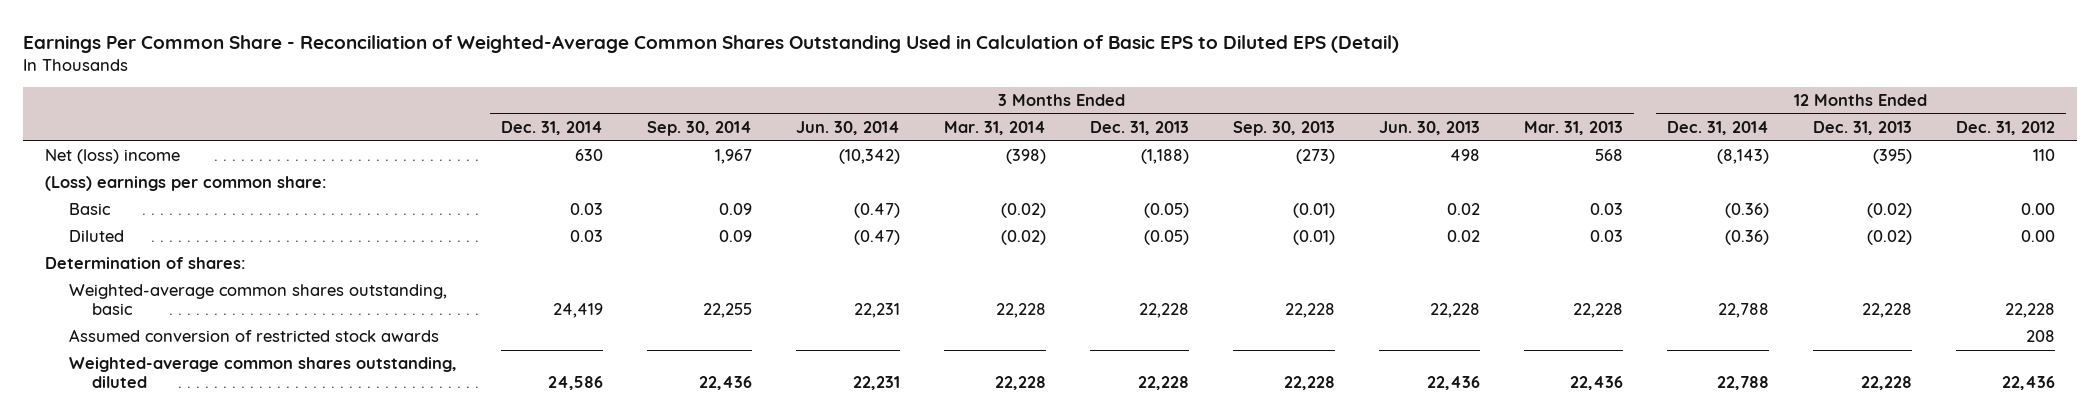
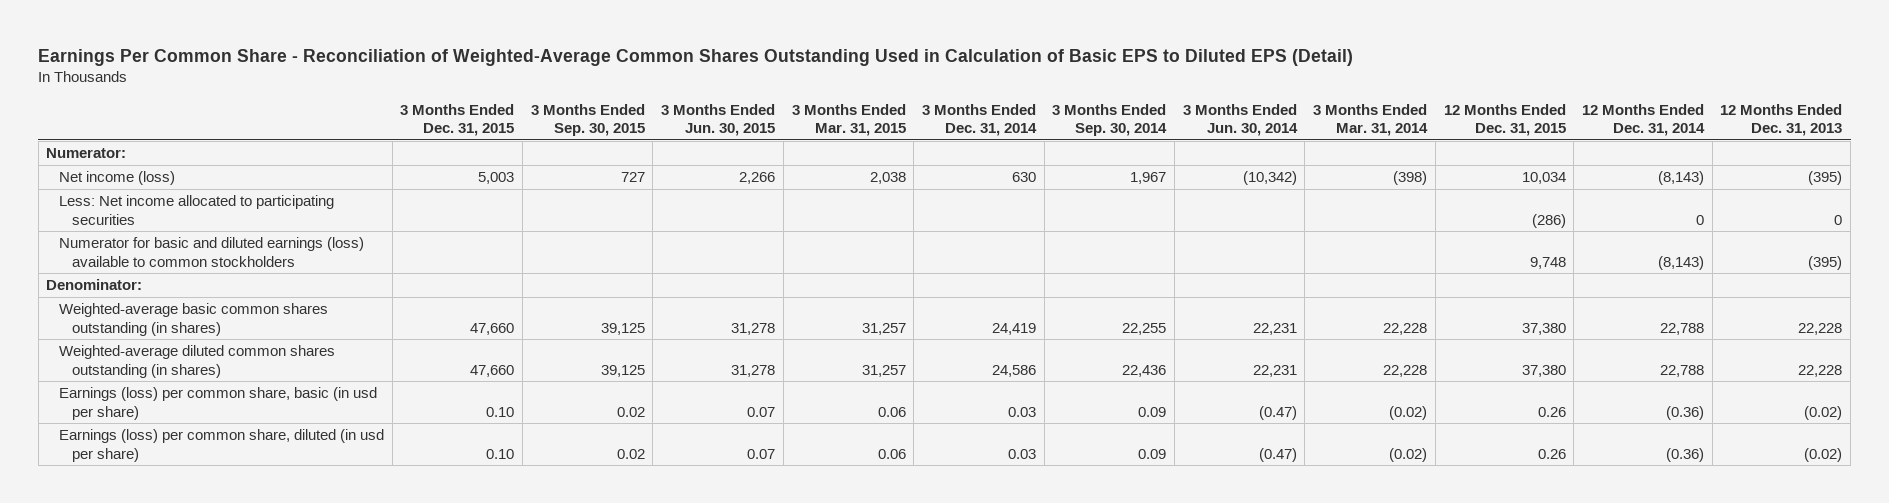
- | 3 Months Ended Dec. 31, 2014 | 3 Months Ended Sep. 30, 2014 | 3 Months Ended Jun. 30, 2014 | 3 Months Ended Mar. 31, 2014 | 3 Months Ended Dec. 31, 2013 | 3 Months Ended Sep. 30, 2013 | 3 Months Ended Jun. 30, 2013 | 3 Months Ended Mar. 31, 2013 | 12 Months Ended Dec. 31, 2014 | 12 Months Ended Dec. 31, 2013 | 12 Months Ended Dec. 31, 2012
+ | 3 Months Ended Dec. 31, 2015 | 3 Months Ended Sep. 30, 2015 | 3 Months Ended Jun. 30, 2015 | 3 Months Ended Mar. 31, 2015 | 3 Months Ended Dec. 31, 2014 | 3 Months Ended Sep. 30, 2014 | 3 Months Ended Jun. 30, 2014 | 3 Months Ended Mar. 31, 2014 | 12 Months Ended Dec. 31, 2015 | 12 Months Ended Dec. 31, 2014 | 12 Months Ended Dec. 31, 2013
- Net (loss) income | 630 | 1,967 | (10,342) | (398) | (1,188) | (273) | 498 | 568 | (8,143) | (395) | 110
- (Loss) earnings per common share:
- Basic | 0.03 | 0.09 | (0.47) | (0.02) | (0.05) | (0.01) | 0.02 | 0.03 | (0.36) | (0.02) | 0.00
- Diluted | 0.03 | 0.09 | (0.47) | (0.02) | (0.05) | (0.01) | 0.02 | 0.03 | (0.36) | (0.02) | 0.00
- Determination of shares:
- Weighted-average common shares outstanding, basic | 24,419 | 22,255 | 22,231 | 22,228 | 22,228 | 22,228 | 22,228 | 22,228 | 22,788 | 22,228 | 22,228
- Assumed conversion of restricted stock awards | | | | | | | | | | | 208
- Weighted-average common shares outstanding, diluted | 24,586 | 22,436 | 22,231 | 22,228 | 22,228 | 22,228 | 22,436 | 22,436 | 22,788 | 22,228 | 22,436
+ Numerator:
+ Net income (loss) | 5,003 | 727 | 2,266 | 2,038 | 630 | 1,967 | (10,342) | (398) | 10,034 | (8,143) | (395)
+ Less: Net income allocated to participating securities | | | | | | | | | (286) | 0 | 0
+ Numerator for basic and diluted earnings (loss) available to common stockholders | | | | | | | | | 9,748 | (8,143) | (395)
+ Denominator:
+ Weighted-average basic common shares outstanding (in shares) | 47,660 | 39,125 | 31,278 | 31,257 | 24,419 | 22,255 | 22,231 | 22,228 | 37,380 | 22,788 | 22,228
+ Weighted-average diluted common shares outstanding (in shares) | 47,660 | 39,125 | 31,278 | 31,257 | 24,586 | 22,436 | 22,231 | 22,228 | 37,380 | 22,788 | 22,228
+ Earnings (loss) per common share, basic (in usd per share) | 0.10 | 0.02 | 0.07 | 0.06 | 0.03 | 0.09 | (0.47) | (0.02) | 0.26 | (0.36) | (0.02)
+ Earnings (loss) per common share, diluted (in usd per share) | 0.10 | 0.02 | 0.07 | 0.06 | 0.03 | 0.09 | (0.47) | (0.02) | 0.26 | (0.36) | (0.02)

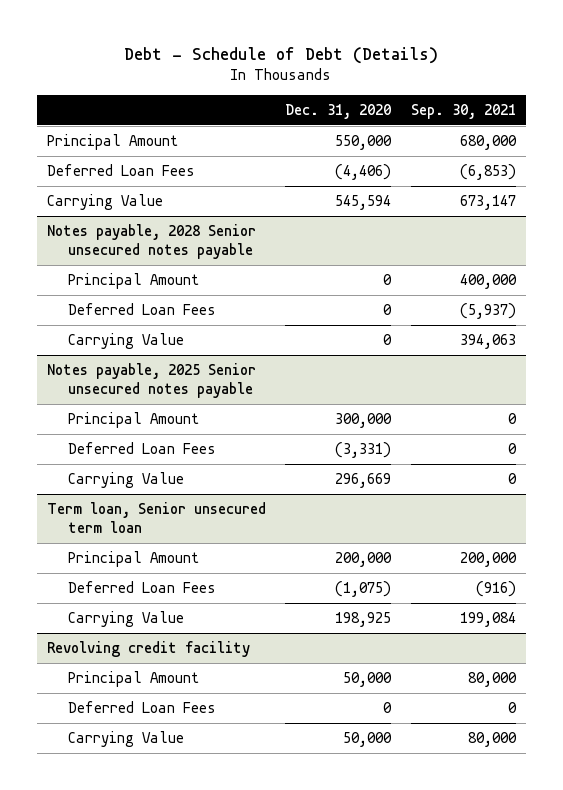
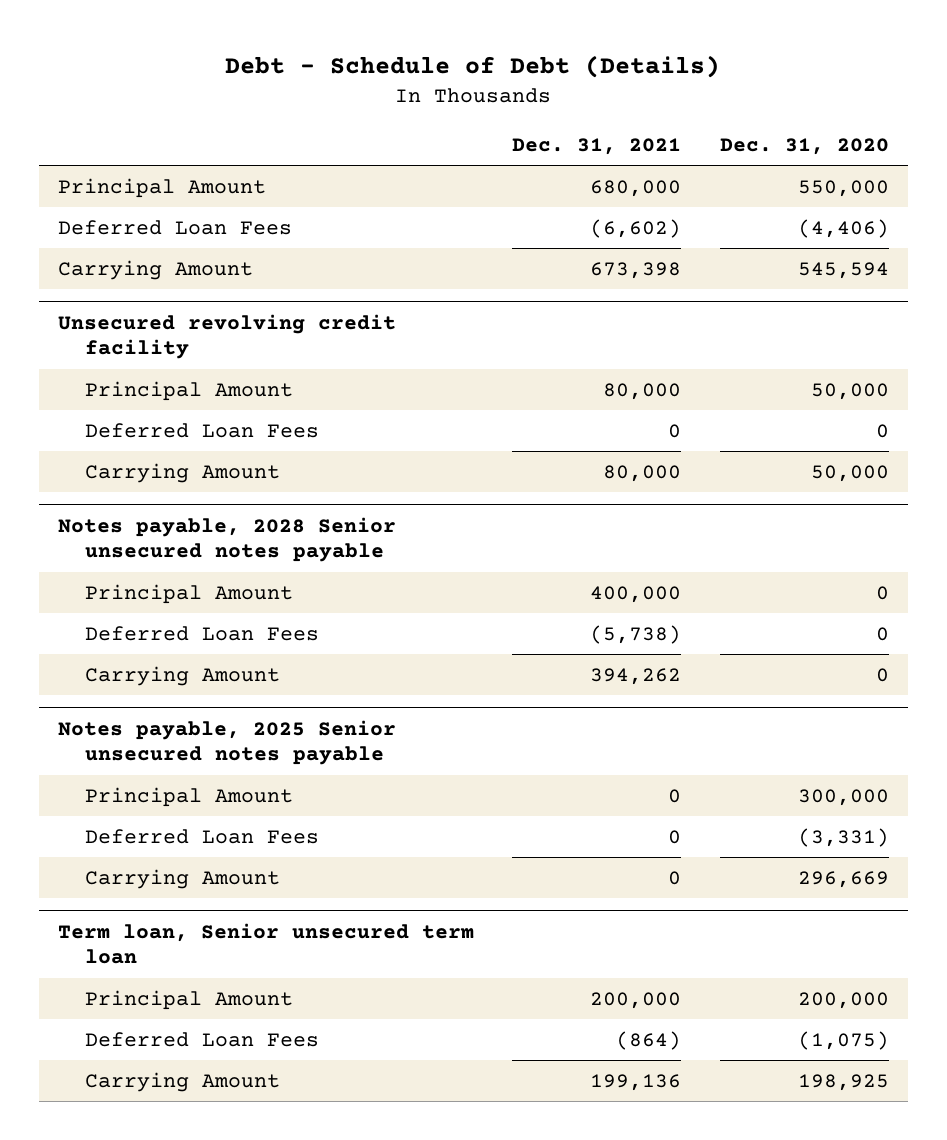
- | Dec. 31, 2020 | Sep. 30, 2021
+ | Dec. 31, 2021 | Dec. 31, 2020
- Carrying Value | 545,594 | 673,147
+ Carrying Amount | 673,398 | 545,594
+ Unsecured revolving credit facility
+ Principal Amount | 80,000 | 50,000
+ Deferred Loan Fees | 0 | 0
+ Carrying Amount | 80,000 | 50,000
@ Notes payable, 2028 Senior unsecured notes payable
- Carrying Value | 0 | 394,063
+ Carrying Amount | 394,262 | 0
@ Notes payable, 2025 Senior unsecured notes payable
- Carrying Value | 296,669 | 0
+ Carrying Amount | 0 | 296,669
@ Term loan, Senior unsecured term loan
- Carrying Value | 198,925 | 199,084
- Revolving credit facility
- Principal Amount | 50,000 | 80,000
- Deferred Loan Fees | 0 | 0
- Carrying Value | 50,000 | 80,000
@ Term loan, Senior unsecured term loan
+ Carrying Amount | 199,136 | 198,925

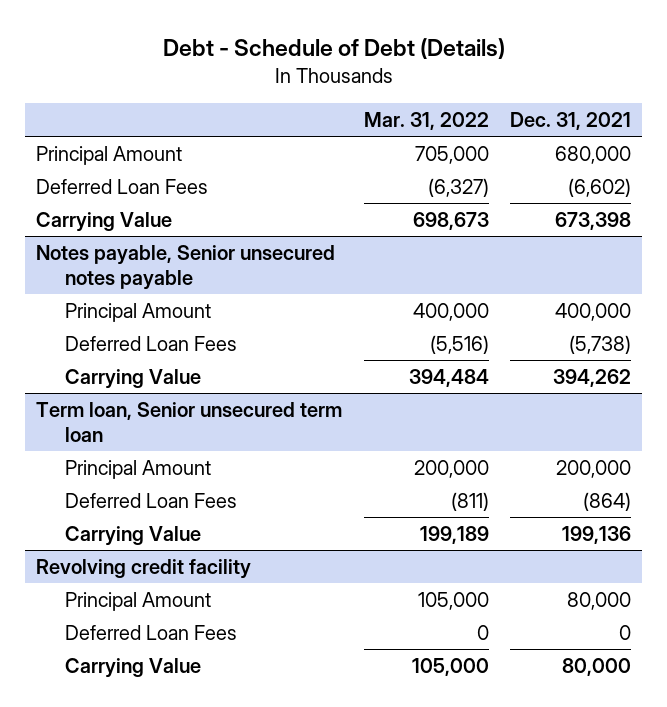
- | Dec. 31, 2021 | Dec. 31, 2020
+ | Mar. 31, 2022 | Dec. 31, 2021
- Carrying Amount | 673,398 | 545,594
- Unsecured revolving credit facility
- Principal Amount | 80,000 | 50,000
- Deferred Loan Fees | 0 | 0
- Carrying Amount | 80,000 | 50,000
- Notes payable, 2028 Senior unsecured notes payable
+ Carrying Value | 698,673 | 673,398
+ Notes payable, Senior unsecured notes payable
- Carrying Amount | 394,262 | 0
- Notes payable, 2025 Senior unsecured notes payable
- Principal Amount | 0 | 300,000
- Deferred Loan Fees | 0 | (3,331)
- Carrying Amount | 0 | 296,669
+ Carrying Value | 394,484 | 394,262
@ Term loan, Senior unsecured term loan
- Carrying Amount | 199,136 | 198,925
+ Carrying Value | 199,189 | 199,136
+ Revolving credit facility
+ Principal Amount | 105,000 | 80,000
+ Deferred Loan Fees | 0 | 0
+ Carrying Value | 105,000 | 80,000

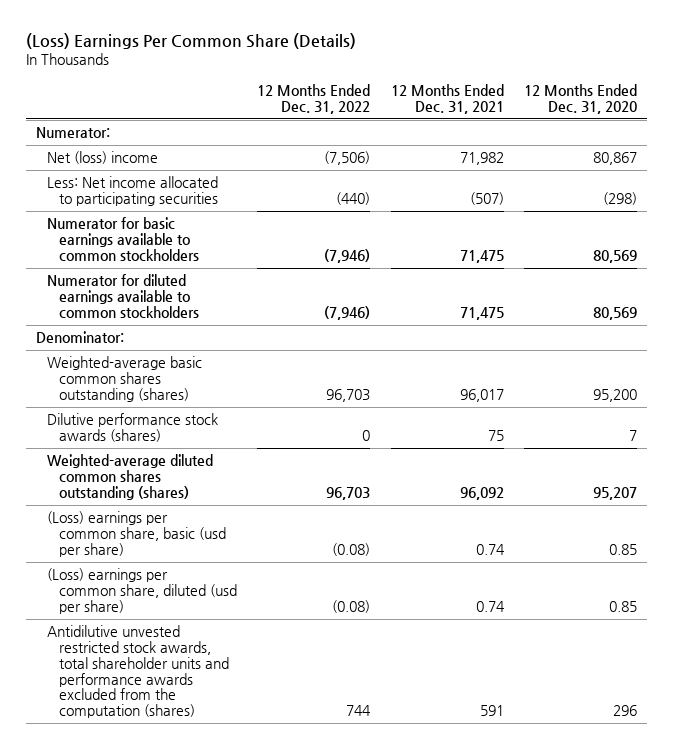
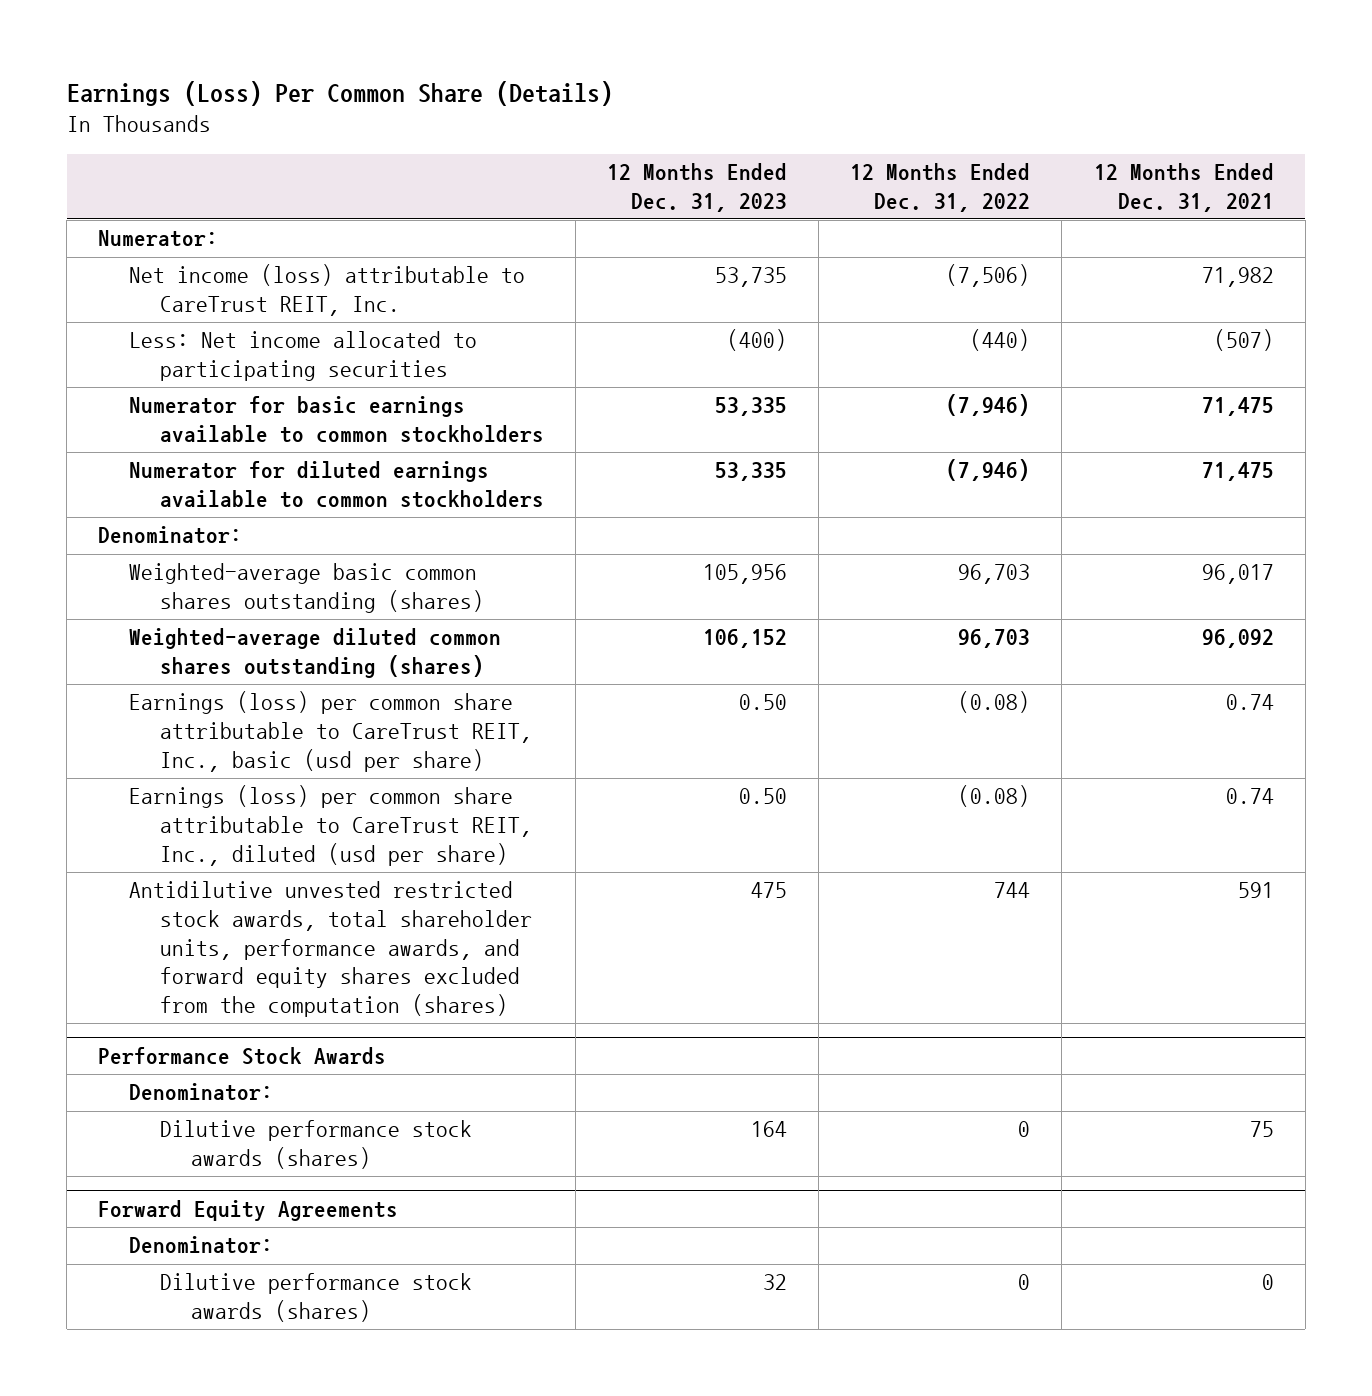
- (Loss) Earnings Per Common Share (Details)
+ Earnings (Loss) Per Common Share (Details)
- | 12 Months Ended Dec. 31, 2022 | 12 Months Ended Dec. 31, 2021 | 12 Months Ended Dec. 31, 2020
+ | 12 Months Ended Dec. 31, 2023 | 12 Months Ended Dec. 31, 2022 | 12 Months Ended Dec. 31, 2021
- Net (loss) income | (7,506) | 71,982 | 80,867
+ Net income (loss) attributable to CareTrust REIT, Inc. | 53,735 | (7,506) | 71,982
- Dilutive performance stock awards (shares) | 0 | 75 | 7
- (Loss) earnings per common share, basic (usd per share) | (0.08) | 0.74 | 0.85
- (Loss) earnings per common share, diluted (usd per share) | (0.08) | 0.74 | 0.85
- Antidilutive unvested restricted stock awards, total shareholder units and performance awards excluded from the computation (shares) | 744 | 591 | 296
+ Earnings (loss) per common share attributable to CareTrust REIT, Inc., basic (usd per share) | 0.50 | (0.08) | 0.74
+ Earnings (loss) per common share attributable to CareTrust REIT, Inc., diluted (usd per share) | 0.50 | (0.08) | 0.74
+ Antidilutive unvested restricted stock awards, total shareholder units, performance awards, and forward equity shares excluded from the computation (shares) | 475 | 744 | 591
+ Performance Stock Awards
+ Denominator:
+ Dilutive performance stock awards (shares) | 164 | 0 | 75
+ Forward Equity Agreements
+ Denominator:
+ Dilutive performance stock awards (shares) | 32 | 0 | 0

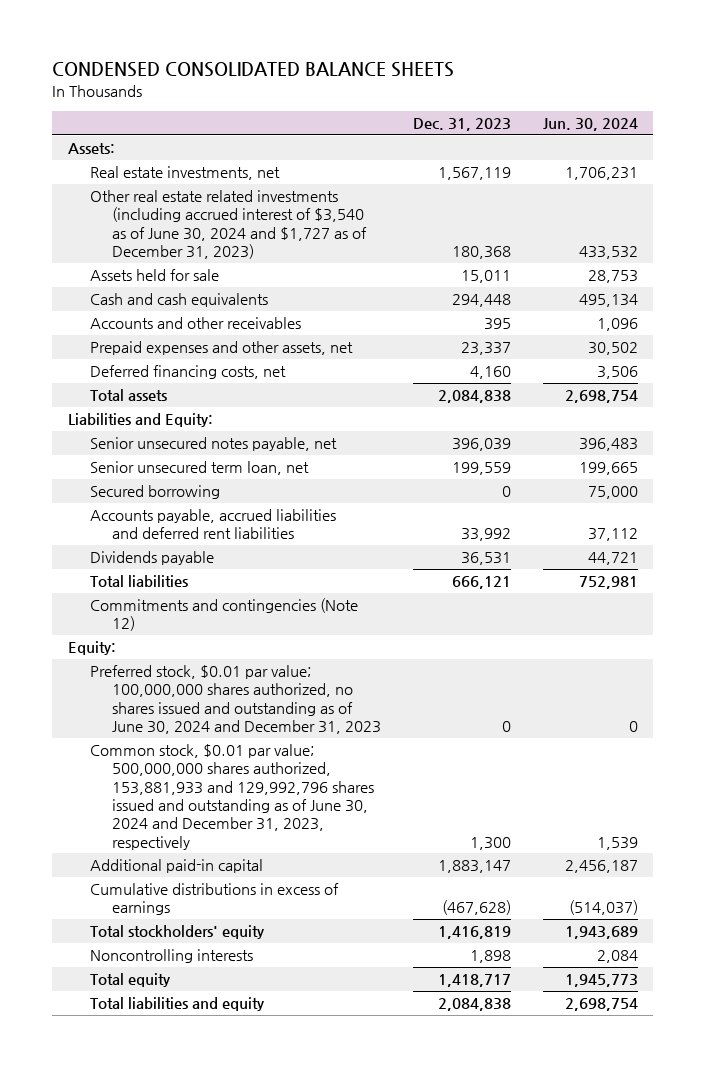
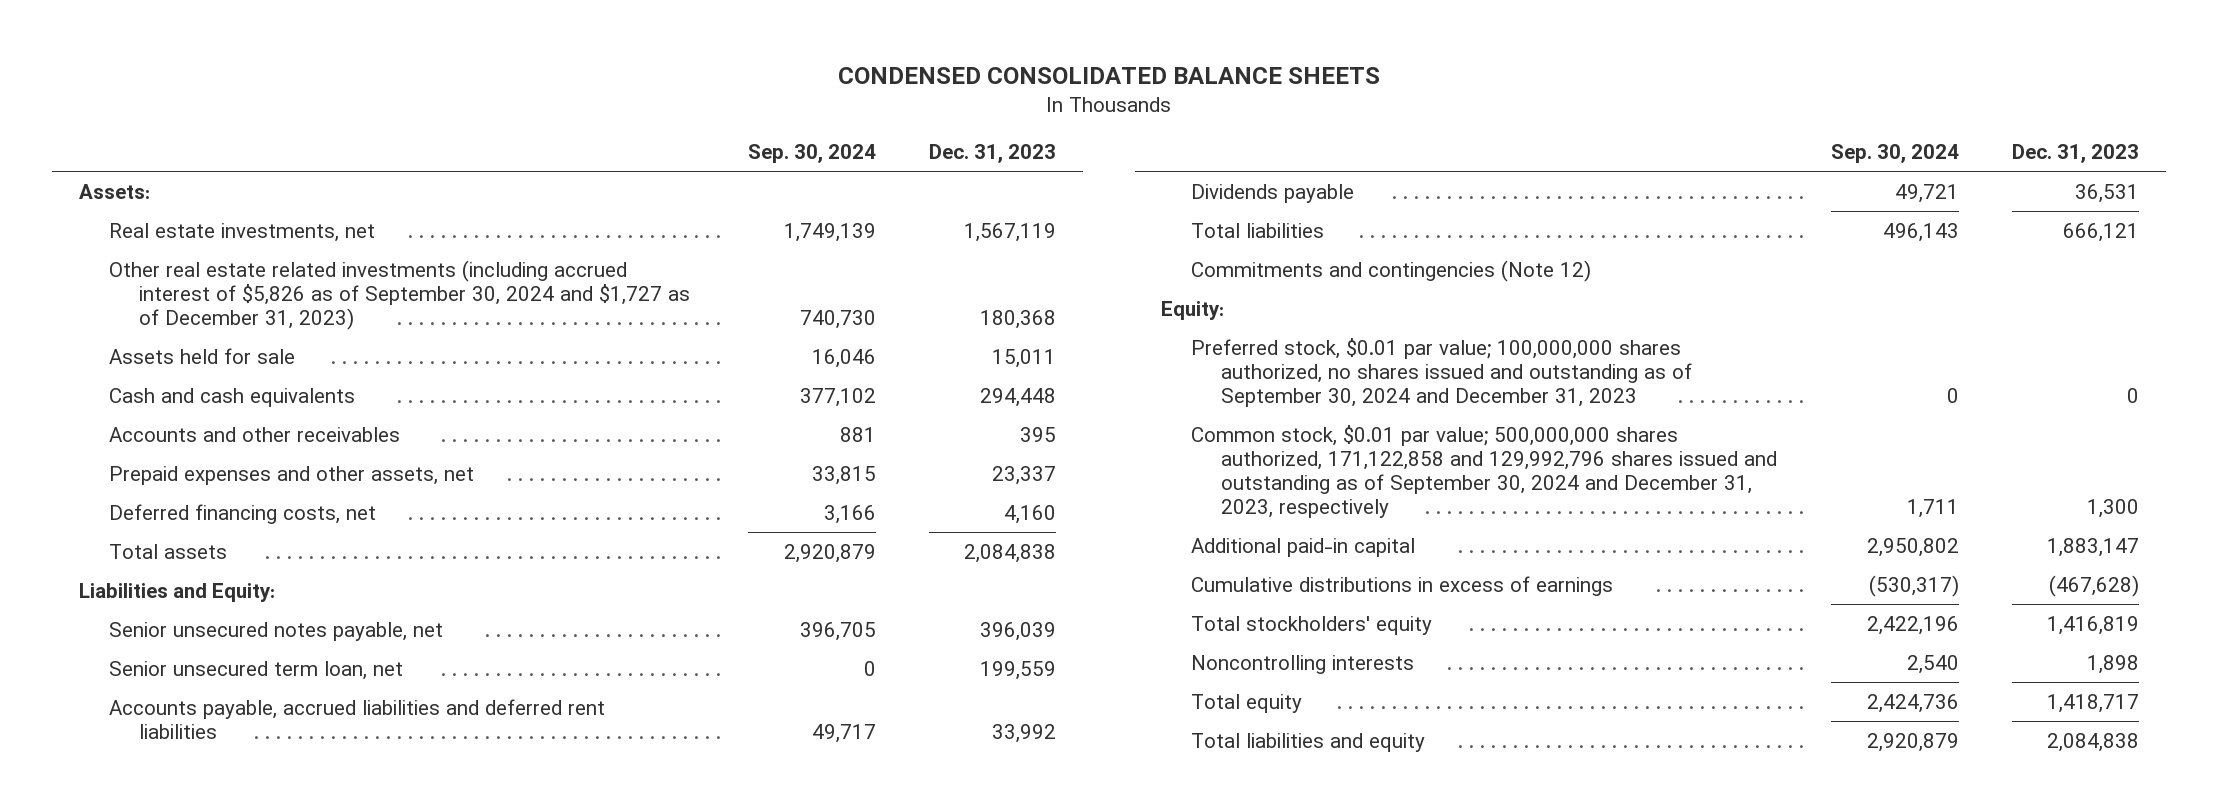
- | Dec. 31, 2023 | Jun. 30, 2024
+ | Sep. 30, 2024 | Dec. 31, 2023
- Other real estate related investments (including accrued interest of $3,540 as of June 30, 2024 and $1,727 as of December 31, 2023) | 180,368 | 433,532
+ Other real estate related investments (including accrued interest of $5,826 as of September 30, 2024 and $1,727 as of December 31, 2023) | 740,730 | 180,368
- Secured borrowing | 0 | 75,000
- Preferred stock, $0.01 par value; 100,000,000 shares authorized, no shares issued and outstanding as of June 30, 2024 and December 31, 2023 | 0 | 0
- Common stock, $0.01 par value; 500,000,000 shares authorized, 153,881,933 and 129,992,796 shares issued and outstanding as of June 30, 2024 and December 31, 2023, respectively | 1,300 | 1,539
+ Preferred stock, $0.01 par value; 100,000,000 shares authorized, no shares issued and outstanding as of September 30, 2024 and December 31, 2023 | 0 | 0
+ Common stock, $0.01 par value; 500,000,000 shares authorized, 171,122,858 and 129,992,796 shares issued and outstanding as of September 30, 2024 and December 31, 2023, respectively | 1,711 | 1,300

